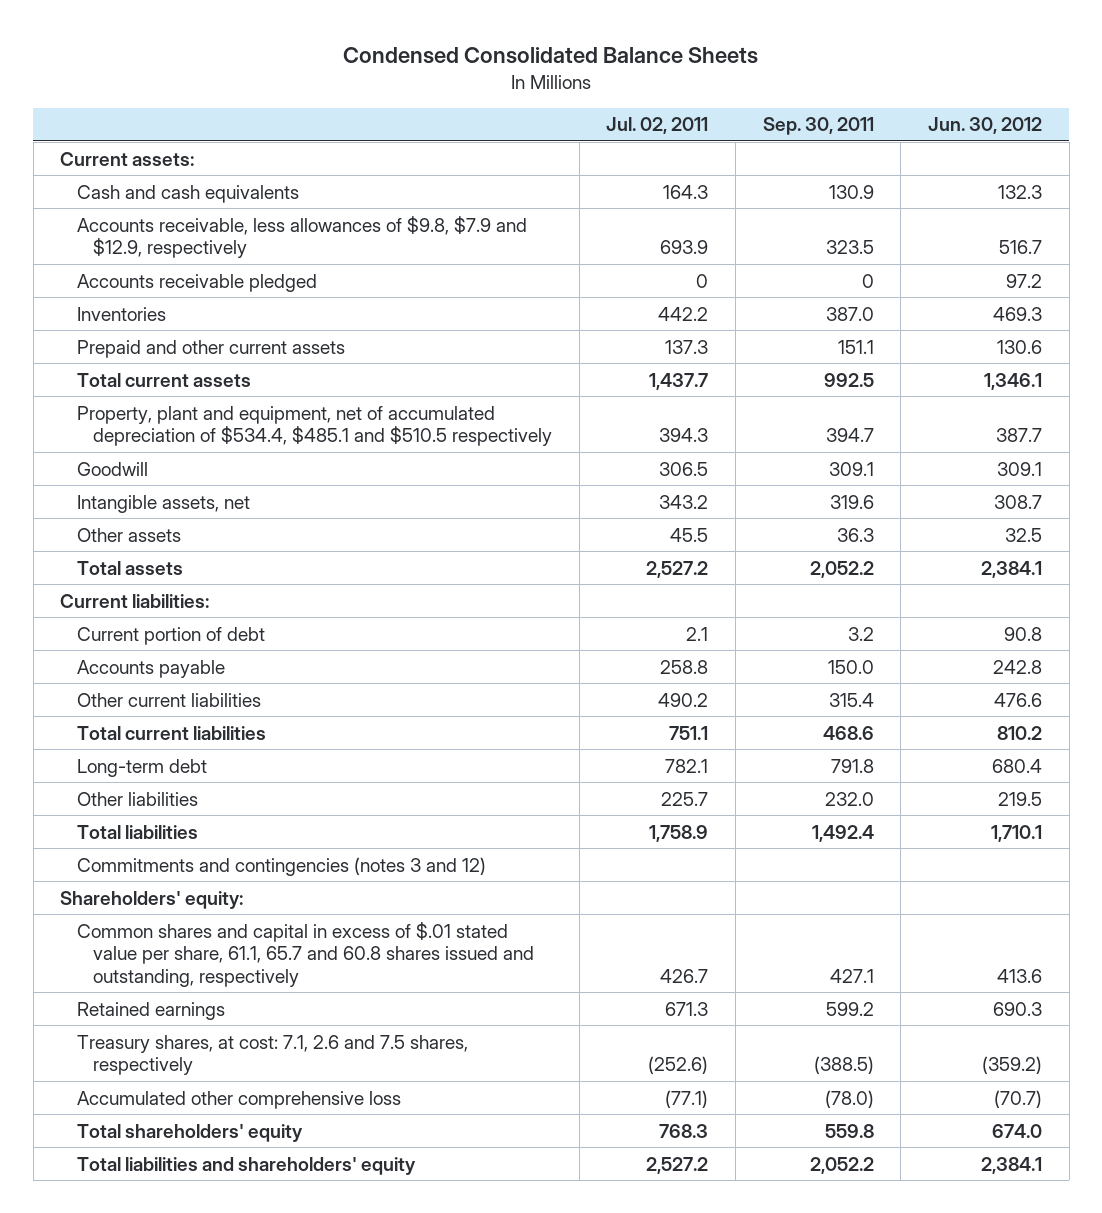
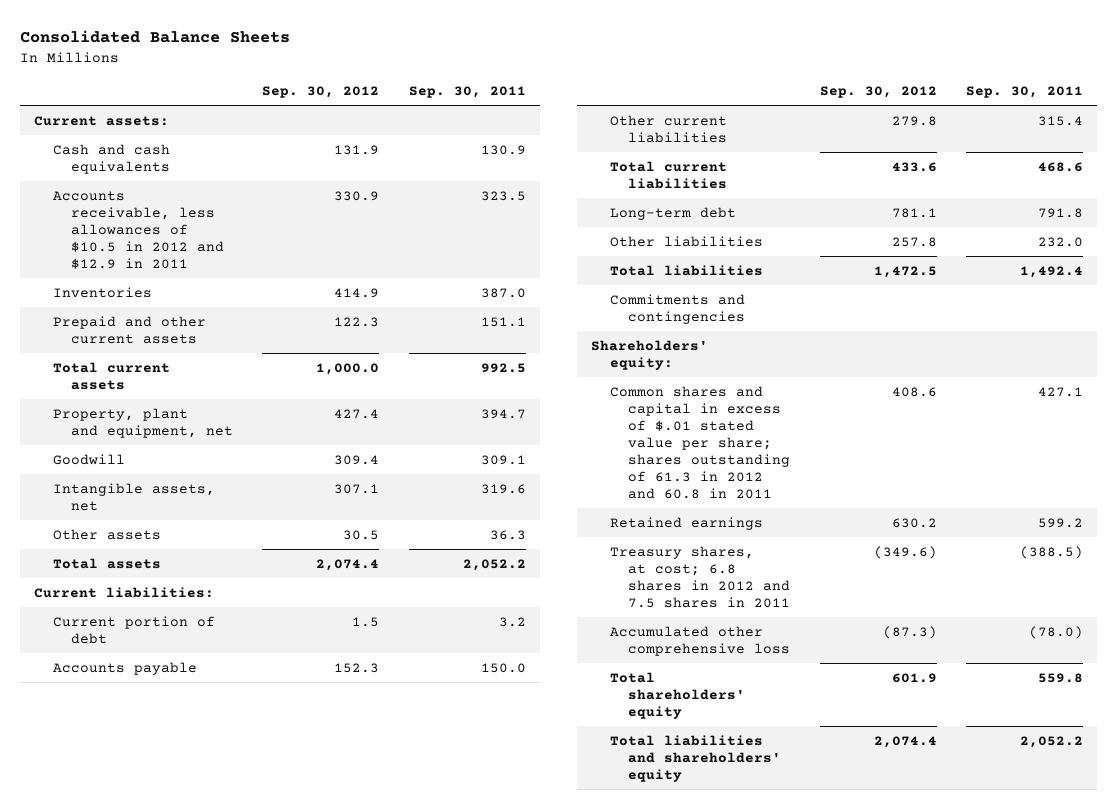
- Condensed Consolidated Balance Sheets
+ Consolidated Balance Sheets
- | Jul. 02, 2011 | Sep. 30, 2011 | Jun. 30, 2012
+ | Sep. 30, 2012 | Sep. 30, 2011
- Accounts receivable, less allowances of $9.8, $7.9 and $12.9, respectively | 693.9 | 323.5 | 516.7
- Accounts receivable pledged | 0 | 0 | 97.2
+ Accounts receivable, less allowances of $10.5 in 2012 and $12.9 in 2011 | 330.9 | 323.5
- Property, plant and equipment, net of accumulated depreciation of $534.4, $485.1 and $510.5 respectively | 394.3 | 394.7 | 387.7
+ Property, plant and equipment, net | 427.4 | 394.7
- Commitments and contingencies (notes 3 and 12)
+ Commitments and contingencies
- Common shares and capital in excess of $.01 stated value per share, 61.1, 65.7 and 60.8 shares issued and outstanding, respectively | 426.7 | 427.1 | 413.6
+ Common shares and capital in excess of $.01 stated value per share; shares outstanding of 61.3 in 2012 and 60.8 in 2011 | 408.6 | 427.1
- Treasury shares, at cost: 7.1, 2.6 and 7.5 shares, respectively | (252.6) | (388.5) | (359.2)
+ Treasury shares, at cost; 6.8 shares in 2012 and 7.5 shares in 2011 | (349.6) | (388.5)

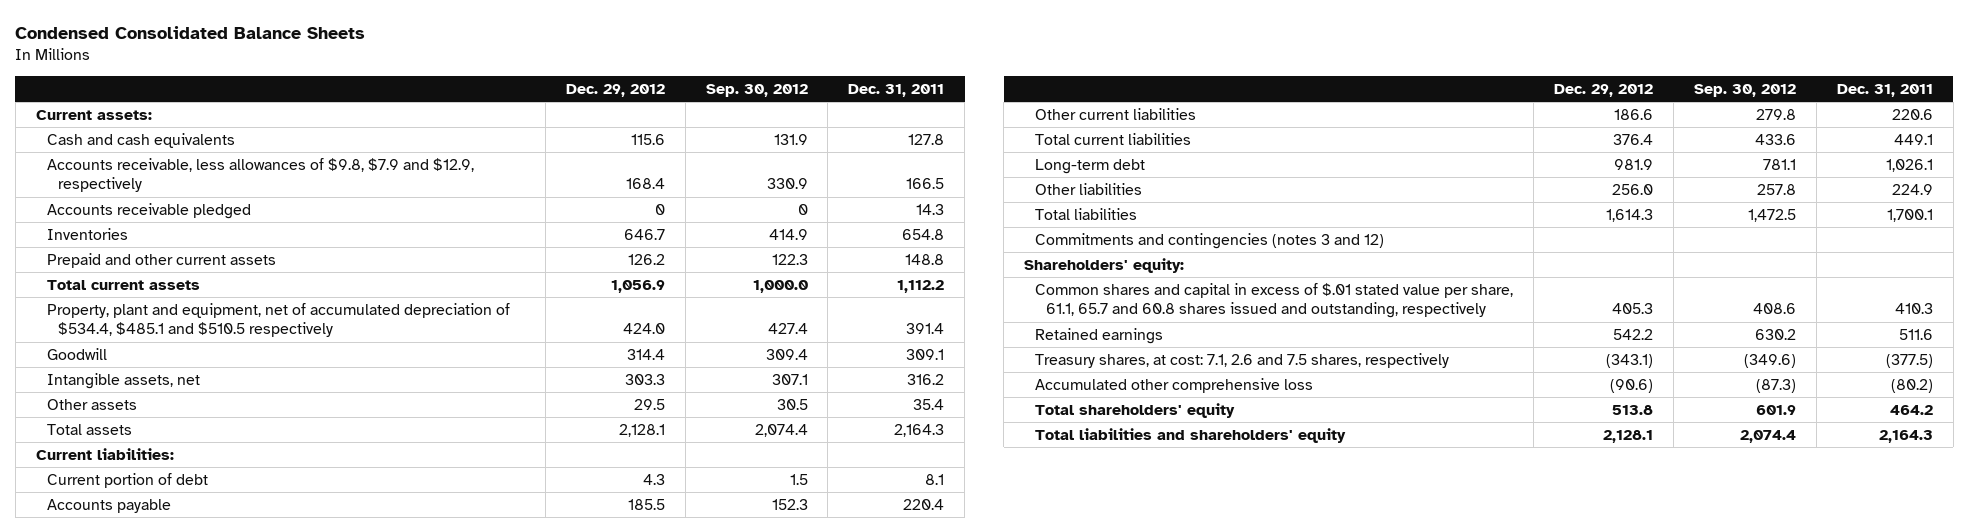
- Consolidated Balance Sheets
+ Condensed Consolidated Balance Sheets
- | Sep. 30, 2012 | Sep. 30, 2011
+ | Dec. 29, 2012 | Sep. 30, 2012 | Dec. 31, 2011
- Accounts receivable, less allowances of $10.5 in 2012 and $12.9 in 2011 | 330.9 | 323.5
+ Accounts receivable, less allowances of $9.8, $7.9 and $12.9, respectively | 168.4 | 330.9 | 166.5
+ Accounts receivable pledged | 0 | 0 | 14.3
- Property, plant and equipment, net | 427.4 | 394.7
+ Property, plant and equipment, net of accumulated depreciation of $534.4, $485.1 and $510.5 respectively | 424.0 | 427.4 | 391.4
- Commitments and contingencies
+ Commitments and contingencies (notes 3 and 12)
- Common shares and capital in excess of $.01 stated value per share; shares outstanding of 61.3 in 2012 and 60.8 in 2011 | 408.6 | 427.1
+ Common shares and capital in excess of $.01 stated value per share, 61.1, 65.7 and 60.8 shares issued and outstanding, respectively | 405.3 | 408.6 | 410.3
- Treasury shares, at cost; 6.8 shares in 2012 and 7.5 shares in 2011 | (349.6) | (388.5)
+ Treasury shares, at cost: 7.1, 2.6 and 7.5 shares, respectively | (343.1) | (349.6) | (377.5)

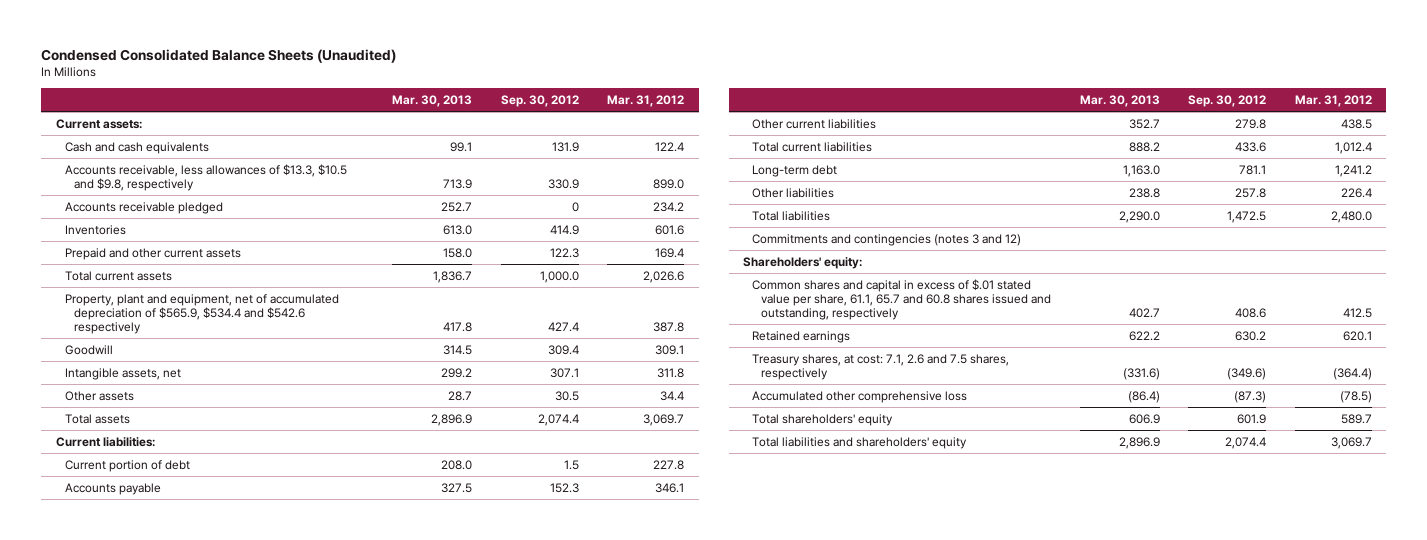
- Condensed Consolidated Balance Sheets
+ Condensed Consolidated Balance Sheets (Unaudited)
- | Dec. 29, 2012 | Sep. 30, 2012 | Dec. 31, 2011
+ | Mar. 30, 2013 | Sep. 30, 2012 | Mar. 31, 2012
- Accounts receivable, less allowances of $9.8, $7.9 and $12.9, respectively | 168.4 | 330.9 | 166.5
+ Accounts receivable, less allowances of $13.3, $10.5 and $9.8, respectively | 713.9 | 330.9 | 899.0
- Property, plant and equipment, net of accumulated depreciation of $534.4, $485.1 and $510.5 respectively | 424.0 | 427.4 | 391.4
+ Property, plant and equipment, net of accumulated depreciation of $565.9, $534.4 and $542.6 respectively | 417.8 | 427.4 | 387.8

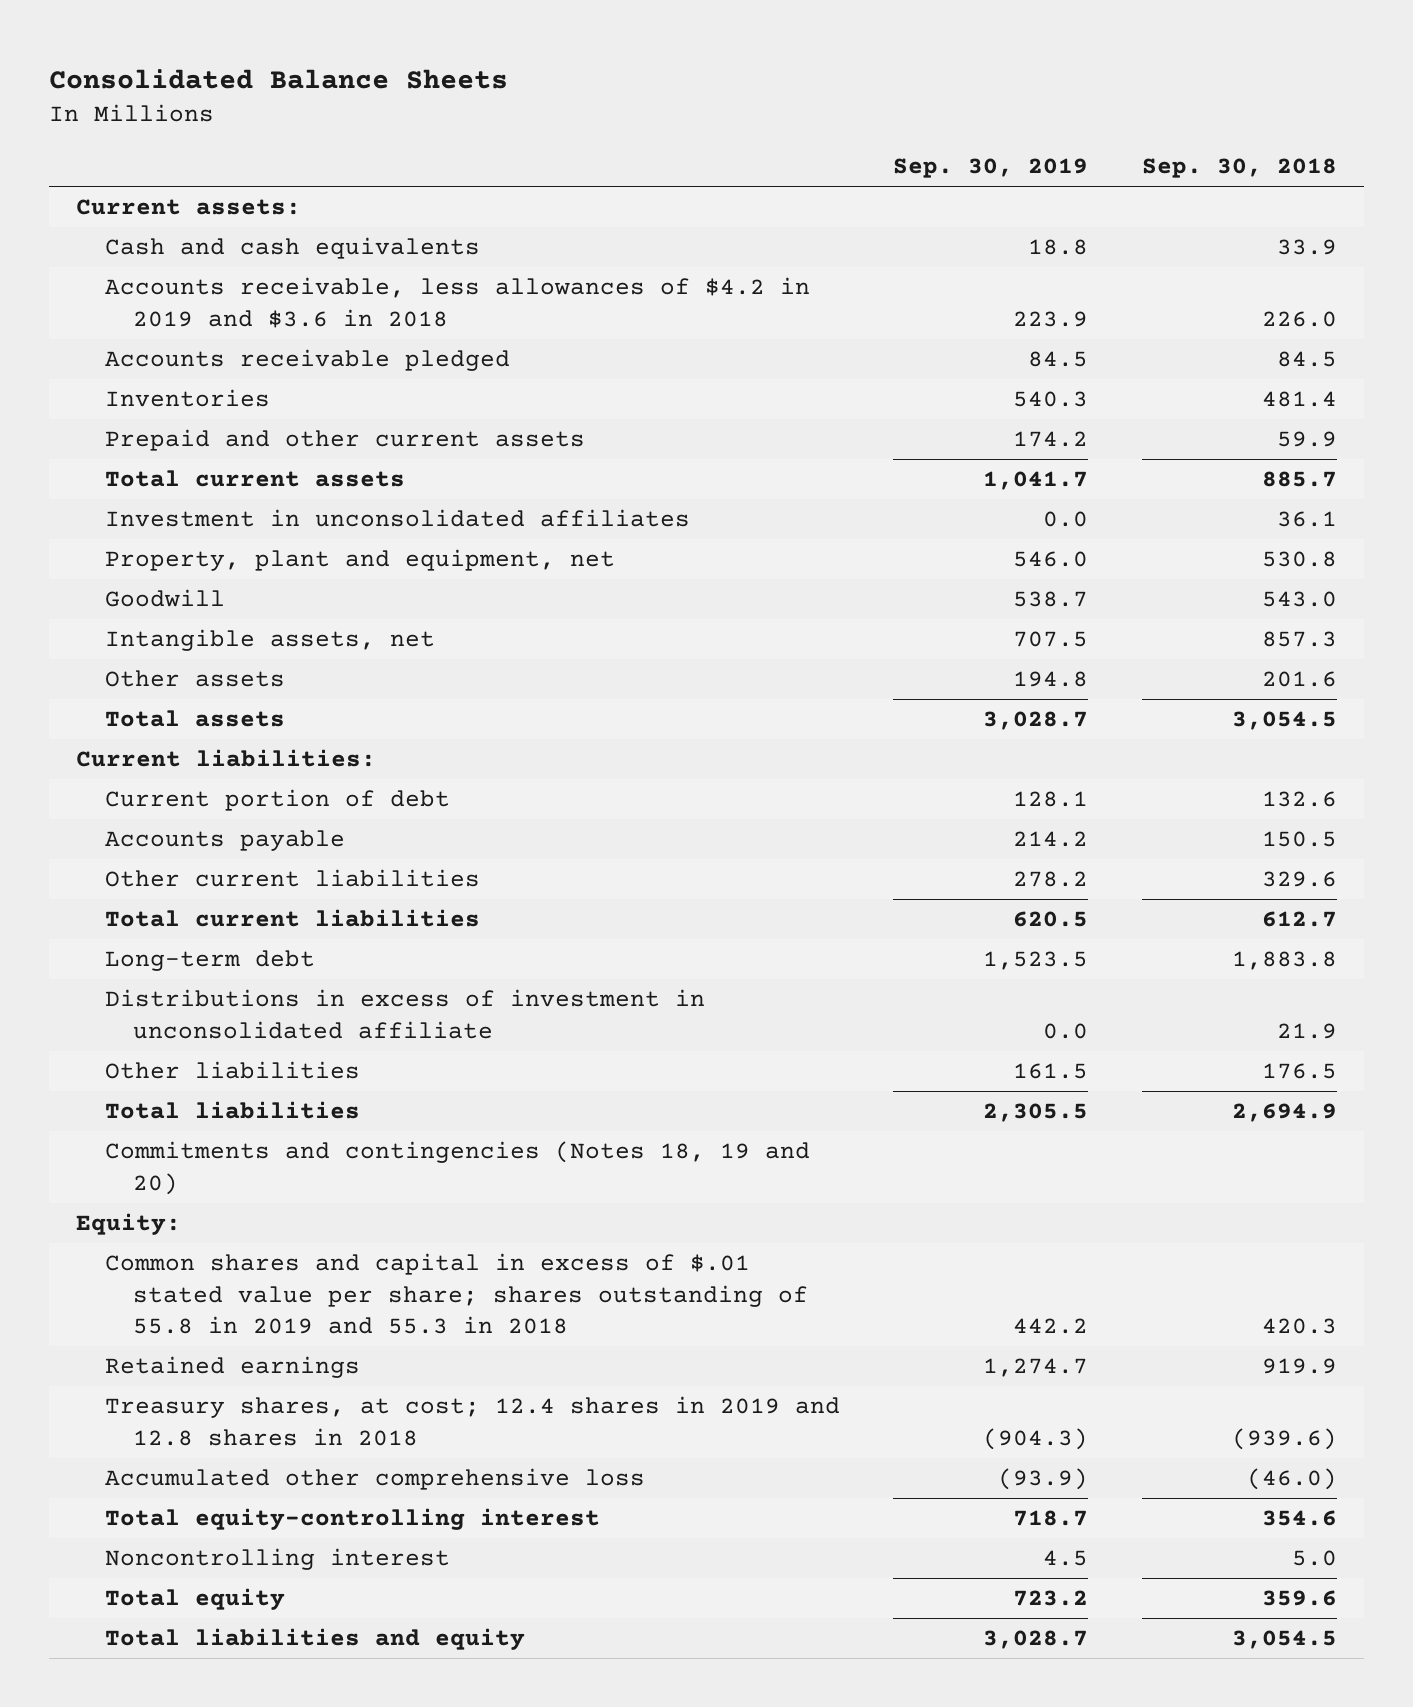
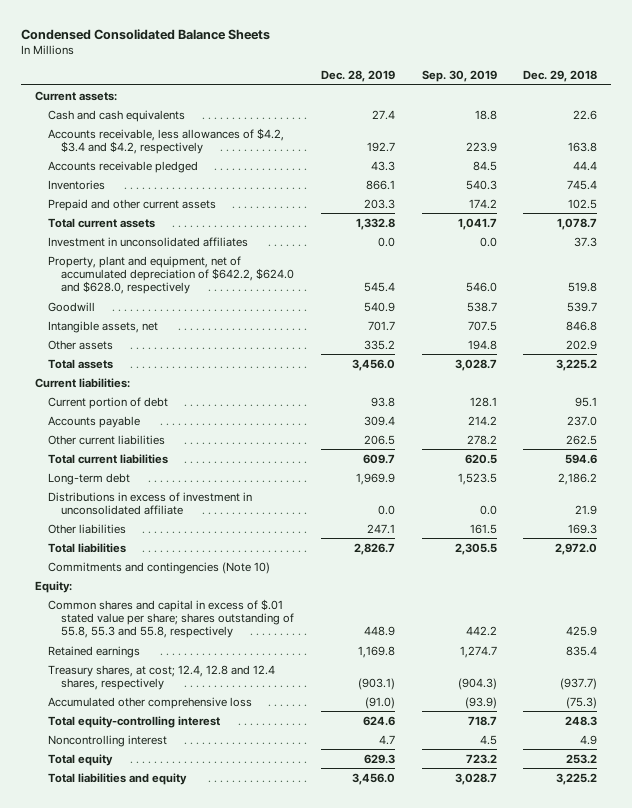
- Consolidated Balance Sheets
+ Condensed Consolidated Balance Sheets
- | Sep. 30, 2019 | Sep. 30, 2018
+ | Dec. 28, 2019 | Sep. 30, 2019 | Dec. 29, 2018
- Accounts receivable, less allowances of $4.2 in 2019 and $3.6 in 2018 | 223.9 | 226.0
+ Accounts receivable, less allowances of $4.2, $3.4 and $4.2, respectively | 192.7 | 223.9 | 163.8
- Property, plant and equipment, net | 546.0 | 530.8
+ Property, plant and equipment, net of accumulated depreciation of $642.2, $624.0 and $628.0, respectively | 545.4 | 546.0 | 519.8
- Commitments and contingencies (Notes 18, 19 and 20)
+ Commitments and contingencies (Note 10)
- Common shares and capital in excess of $.01 stated value per share; shares outstanding of 55.8 in 2019 and 55.3 in 2018 | 442.2 | 420.3
+ Common shares and capital in excess of $.01 stated value per share; shares outstanding of 55.8, 55.3 and 55.8, respectively | 448.9 | 442.2 | 425.9
- Treasury shares, at cost; 12.4 shares in 2019 and 12.8 shares in 2018 | (904.3) | (939.6)
+ Treasury shares, at cost; 12.4, 12.8 and 12.4 shares, respectively | (903.1) | (904.3) | (937.7)

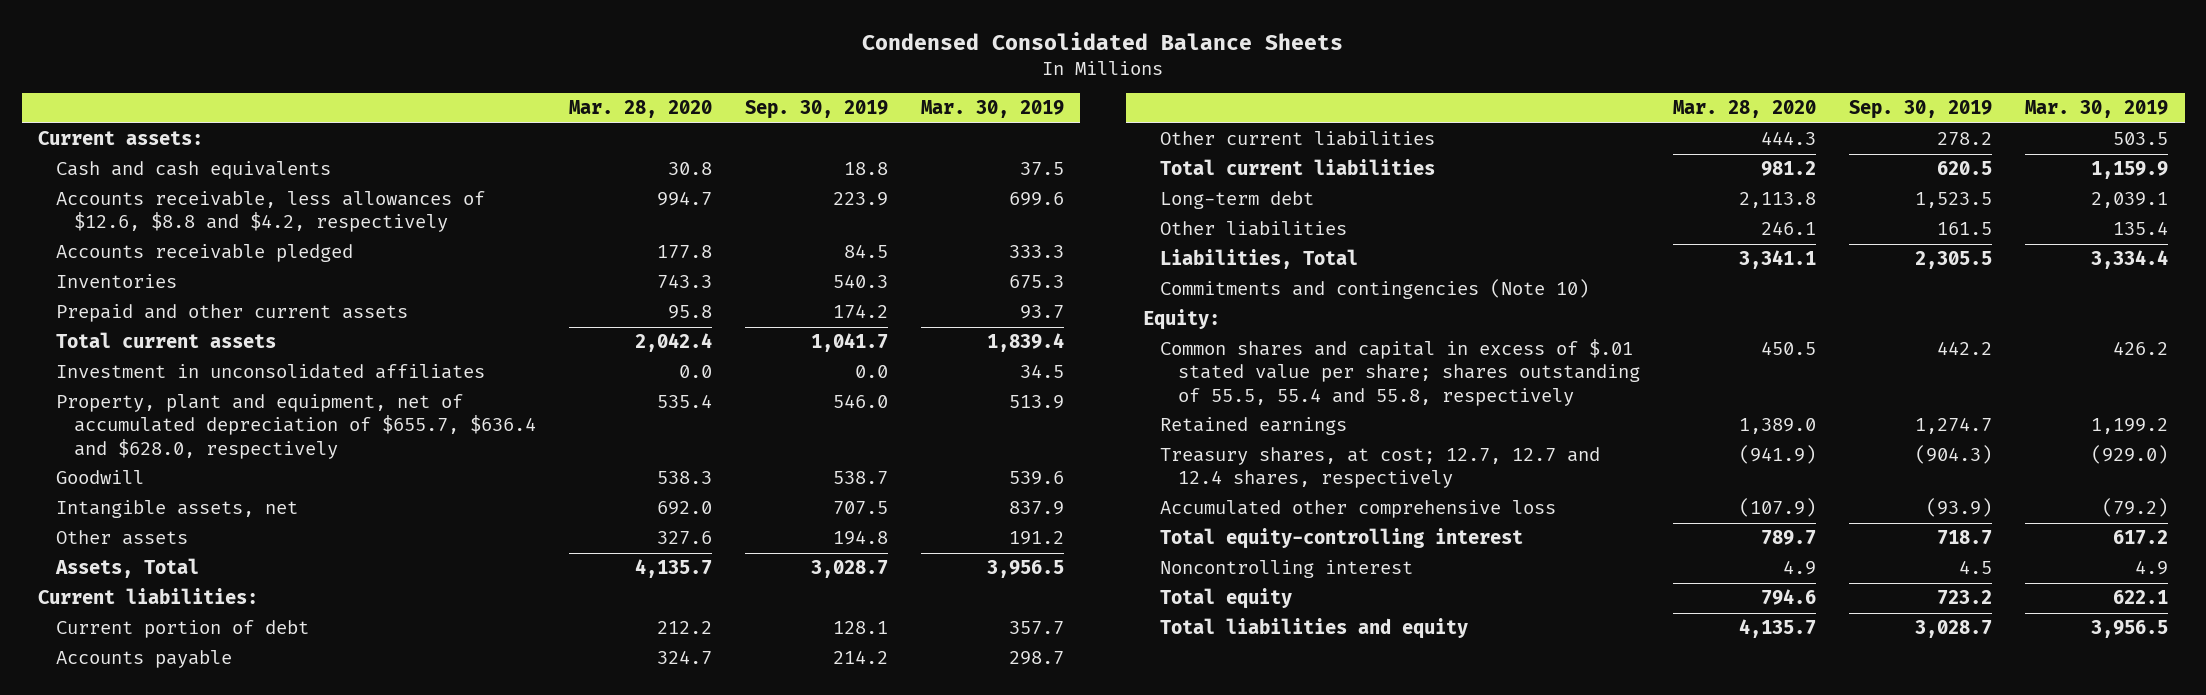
- | Dec. 28, 2019 | Sep. 30, 2019 | Dec. 29, 2018
+ | Mar. 28, 2020 | Sep. 30, 2019 | Mar. 30, 2019
- Accounts receivable, less allowances of $4.2, $3.4 and $4.2, respectively | 192.7 | 223.9 | 163.8
+ Accounts receivable, less allowances of $12.6, $8.8 and $4.2, respectively | 994.7 | 223.9 | 699.6
- Property, plant and equipment, net of accumulated depreciation of $642.2, $624.0 and $628.0, respectively | 545.4 | 546.0 | 519.8
+ Property, plant and equipment, net of accumulated depreciation of $655.7, $636.4 and $628.0, respectively | 535.4 | 546.0 | 513.9
- Total assets | 3,456.0 | 3,028.7 | 3,225.2
+ Assets, Total | 4,135.7 | 3,028.7 | 3,956.5
- Distributions in excess of investment in unconsolidated affiliate | 0.0 | 0.0 | 21.9
- Total liabilities | 2,826.7 | 2,305.5 | 2,972.0
+ Liabilities, Total | 3,341.1 | 2,305.5 | 3,334.4
- Common shares and capital in excess of $.01 stated value per share; shares outstanding of 55.8, 55.3 and 55.8, respectively | 448.9 | 442.2 | 425.9
+ Common shares and capital in excess of $.01 stated value per share; shares outstanding of 55.5, 55.4 and 55.8, respectively | 450.5 | 442.2 | 426.2
- Treasury shares, at cost; 12.4, 12.8 and 12.4 shares, respectively | (903.1) | (904.3) | (937.7)
+ Treasury shares, at cost; 12.7, 12.7 and 12.4 shares, respectively | (941.9) | (904.3) | (929.0)

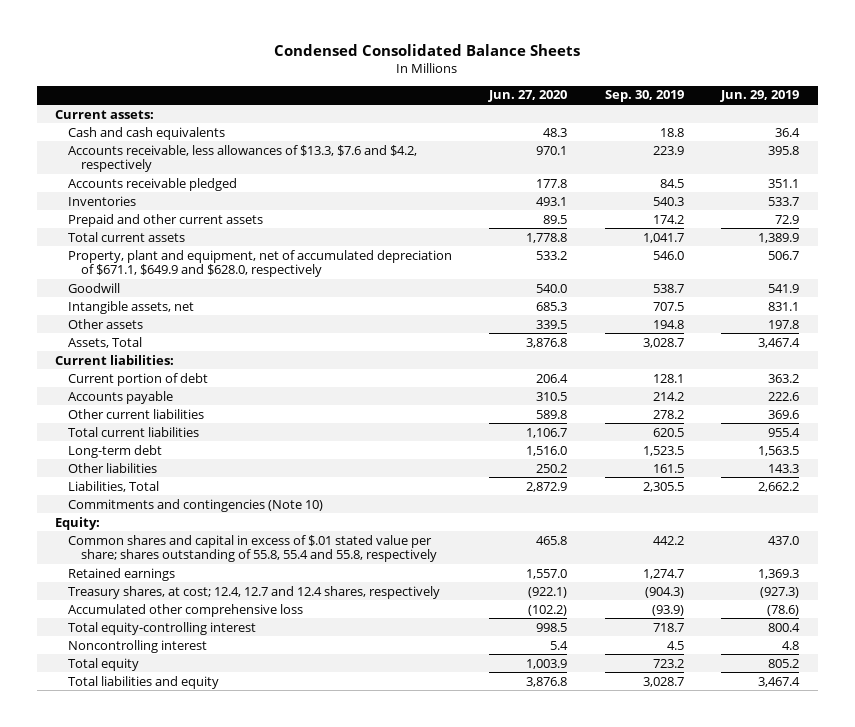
- | Mar. 28, 2020 | Sep. 30, 2019 | Mar. 30, 2019
+ | Jun. 27, 2020 | Sep. 30, 2019 | Jun. 29, 2019
- Accounts receivable, less allowances of $12.6, $8.8 and $4.2, respectively | 994.7 | 223.9 | 699.6
+ Accounts receivable, less allowances of $13.3, $7.6 and $4.2, respectively | 970.1 | 223.9 | 395.8
- Investment in unconsolidated affiliates | 0.0 | 0.0 | 34.5
- Property, plant and equipment, net of accumulated depreciation of $655.7, $636.4 and $628.0, respectively | 535.4 | 546.0 | 513.9
+ Property, plant and equipment, net of accumulated depreciation of $671.1, $649.9 and $628.0, respectively | 533.2 | 546.0 | 506.7
- Common shares and capital in excess of $.01 stated value per share; shares outstanding of 55.5, 55.4 and 55.8, respectively | 450.5 | 442.2 | 426.2
+ Common shares and capital in excess of $.01 stated value per share; shares outstanding of 55.8, 55.4 and 55.8, respectively | 465.8 | 442.2 | 437.0
- Treasury shares, at cost; 12.7, 12.7 and 12.4 shares, respectively | (941.9) | (904.3) | (929.0)
+ Treasury shares, at cost; 12.4, 12.7 and 12.4 shares, respectively | (922.1) | (904.3) | (927.3)

